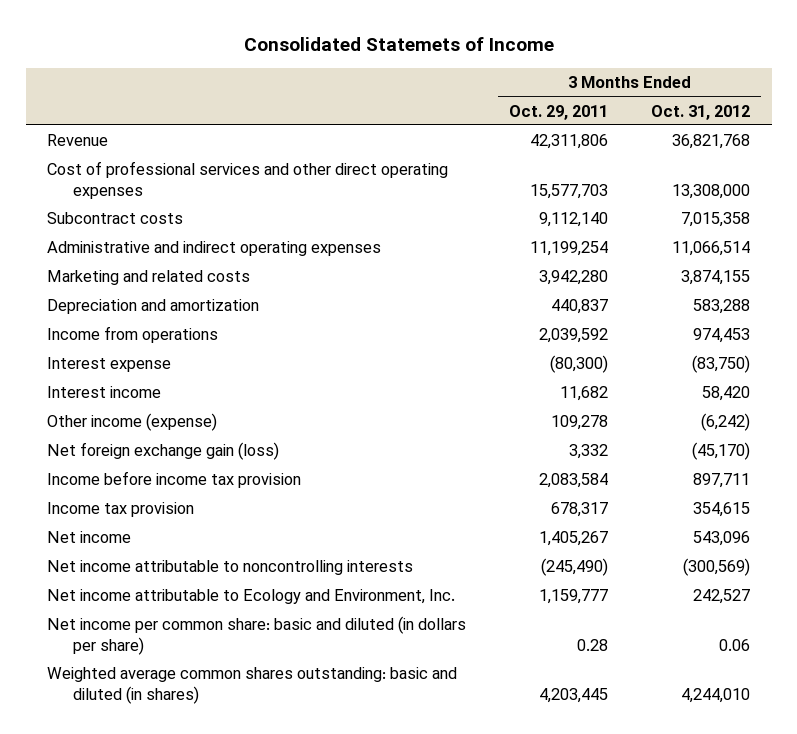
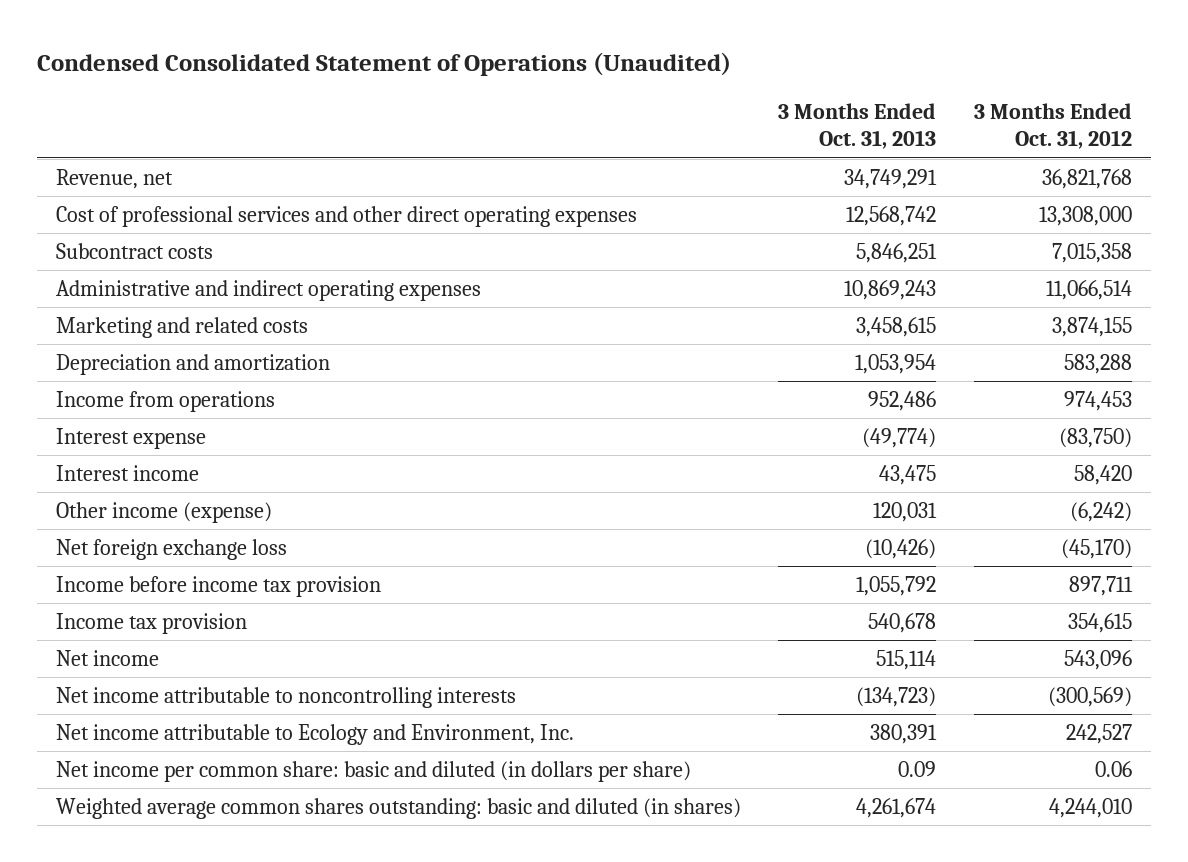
- Consolidated Statemets of Income
+ Condensed Consolidated Statement of Operations (Unaudited)
- | 3 Months Ended Oct. 29, 2011 | 3 Months Ended Oct. 31, 2012
+ | 3 Months Ended Oct. 31, 2013 | 3 Months Ended Oct. 31, 2012
- Revenue | 42,311,806 | 36,821,768
+ Revenue, net | 34,749,291 | 36,821,768
- Net foreign exchange gain (loss) | 3,332 | (45,170)
+ Net foreign exchange loss | (10,426) | (45,170)

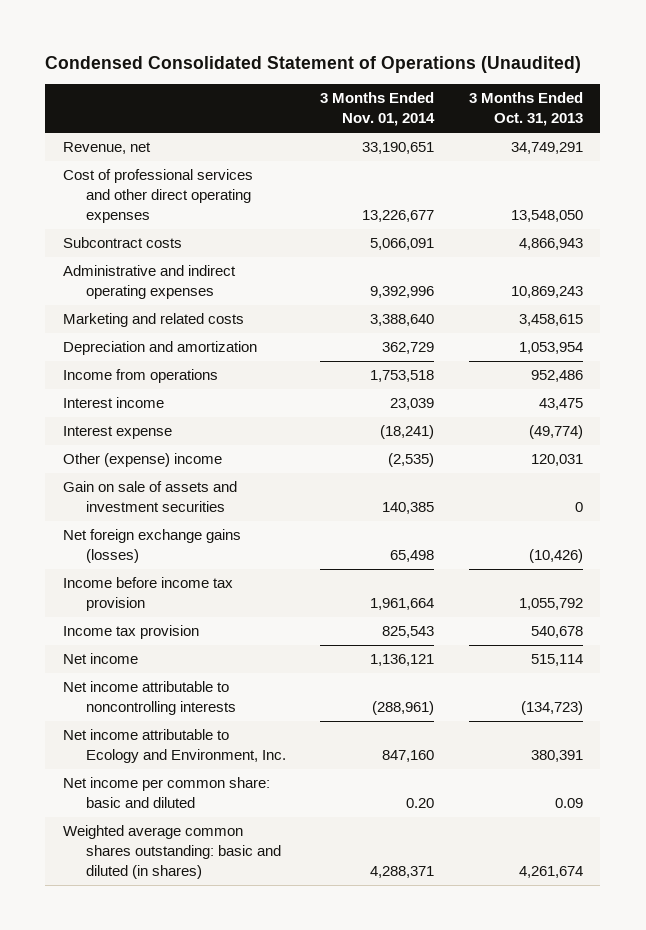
- | 3 Months Ended Oct. 31, 2013 | 3 Months Ended Oct. 31, 2012
+ | 3 Months Ended Nov. 01, 2014 | 3 Months Ended Oct. 31, 2013
- Cost of professional services and other direct operating expenses | 12,568,742 | 13,308,000
- Subcontract costs | 5,846,251 | 7,015,358
+ Cost of professional services and other direct operating expenses | 13,226,677 | 13,548,050
+ Subcontract costs | 5,066,091 | 4,866,943
- Other income (expense) | 120,031 | (6,242)
- Net foreign exchange loss | (10,426) | (45,170)
moved down: Interest expense | (18,241) | (49,774)
+ Other (expense) income | (2,535) | 120,031
+ Gain on sale of assets and investment securities | 140,385 | 0
+ Net foreign exchange gains (losses) | 65,498 | (10,426)
- Net income per common share: basic and diluted (in dollars per share) | 0.09 | 0.06
+ Net income per common share: basic and diluted | 0.20 | 0.09

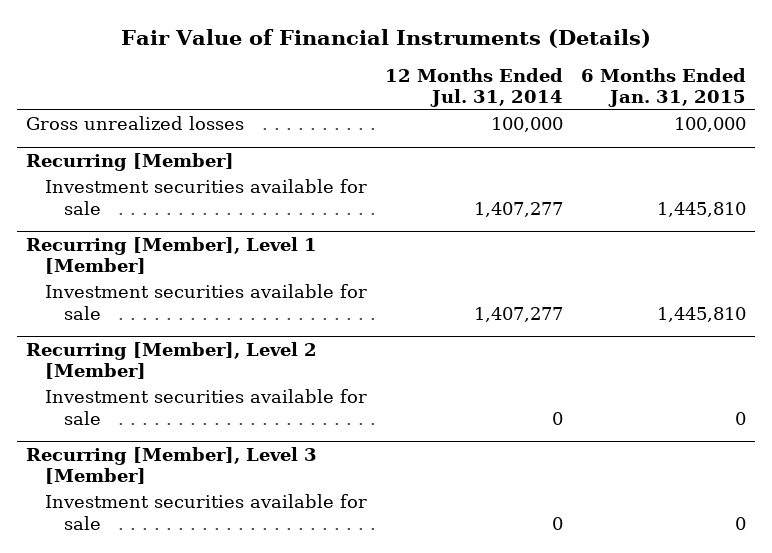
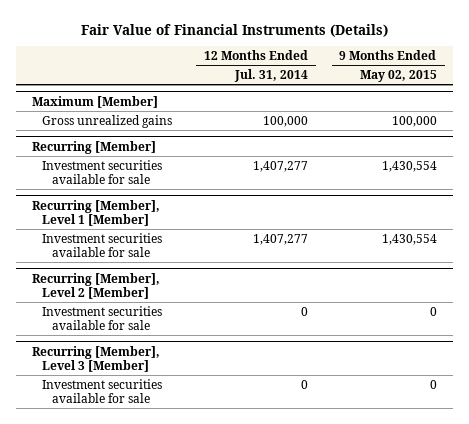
- | 12 Months Ended Jul. 31, 2014 | 6 Months Ended Jan. 31, 2015
+ | 12 Months Ended Jul. 31, 2014 | 9 Months Ended May 02, 2015
- Gross unrealized losses | 100,000 | 100,000
+ Maximum [Member]
+ Gross unrealized gains | 100,000 | 100,000

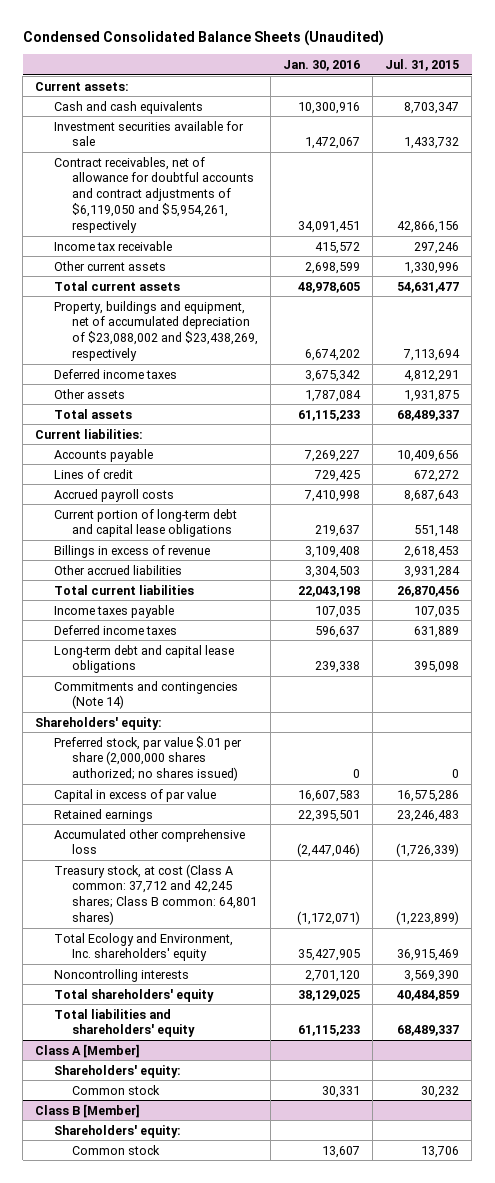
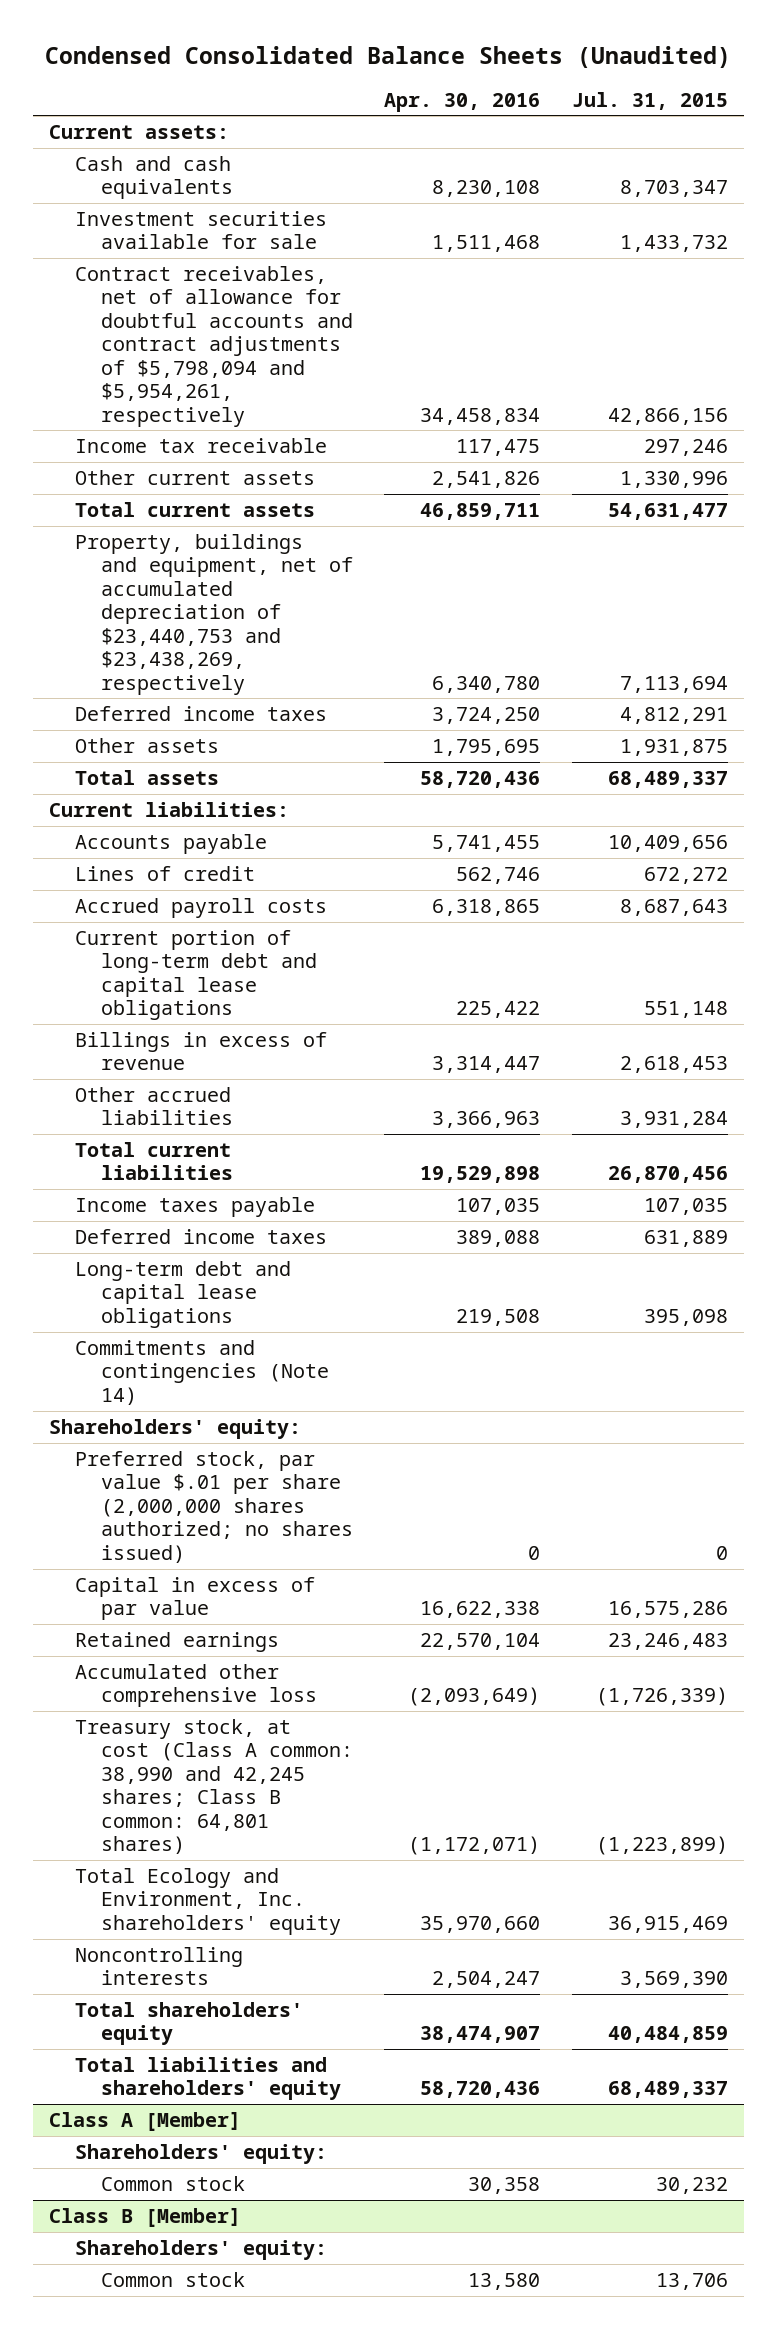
- | Jan. 30, 2016 | Jul. 31, 2015
+ | Apr. 30, 2016 | Jul. 31, 2015
- Contract receivables, net of allowance for doubtful accounts and contract adjustments of $6,119,050 and $5,954,261, respectively | 34,091,451 | 42,866,156
+ Contract receivables, net of allowance for doubtful accounts and contract adjustments of $5,798,094 and $5,954,261, respectively | 34,458,834 | 42,866,156
- Property, buildings and equipment, net of accumulated depreciation of $23,088,002 and $23,438,269, respectively | 6,674,202 | 7,113,694
+ Property, buildings and equipment, net of accumulated depreciation of $23,440,753 and $23,438,269, respectively | 6,340,780 | 7,113,694
- Treasury stock, at cost (Class A common: 37,712 and 42,245 shares; Class B common: 64,801 shares) | (1,172,071) | (1,223,899)
+ Treasury stock, at cost (Class A common: 38,990 and 42,245 shares; Class B common: 64,801 shares) | (1,172,071) | (1,223,899)

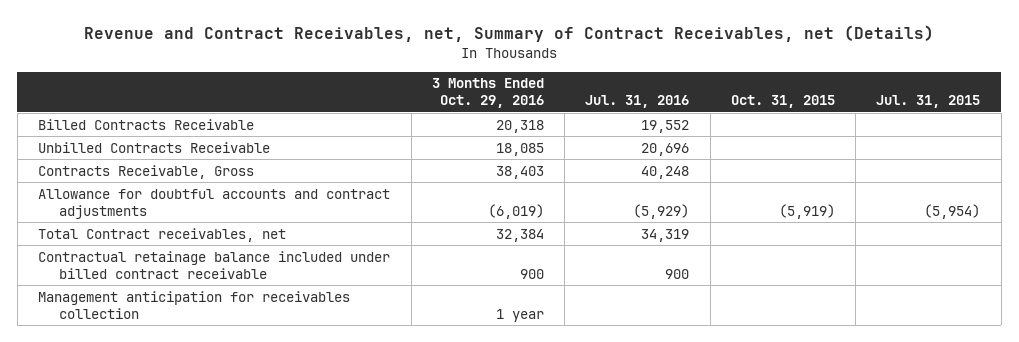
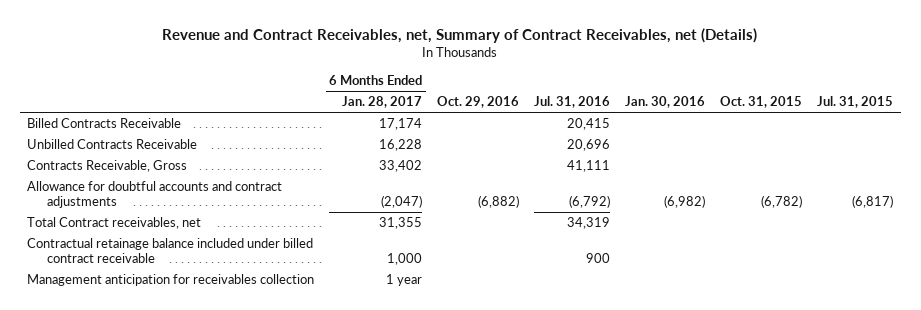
- | 3 Months Ended Oct. 29, 2016 | Jul. 31, 2016 | Oct. 31, 2015 | Jul. 31, 2015
+ | 6 Months Ended Jan. 28, 2017 | Oct. 29, 2016 | Jul. 31, 2016 | Jan. 30, 2016 | Oct. 31, 2015 | Jul. 31, 2015
- Billed Contracts Receivable | 20,318 | 19,552 | |
+ Billed Contracts Receivable | 17,174 | | 20,415 | | |
- Contracts Receivable, Gross | 38,403 | 40,248 | |
- Allowance for doubtful accounts and contract adjustments | (6,019) | (5,929) | (5,919) | (5,954)
+ Contracts Receivable, Gross | 33,402 | | 41,111 | | |
+ Allowance for doubtful accounts and contract adjustments | (2,047) | (6,882) | (6,792) | (6,982) | (6,782) | (6,817)

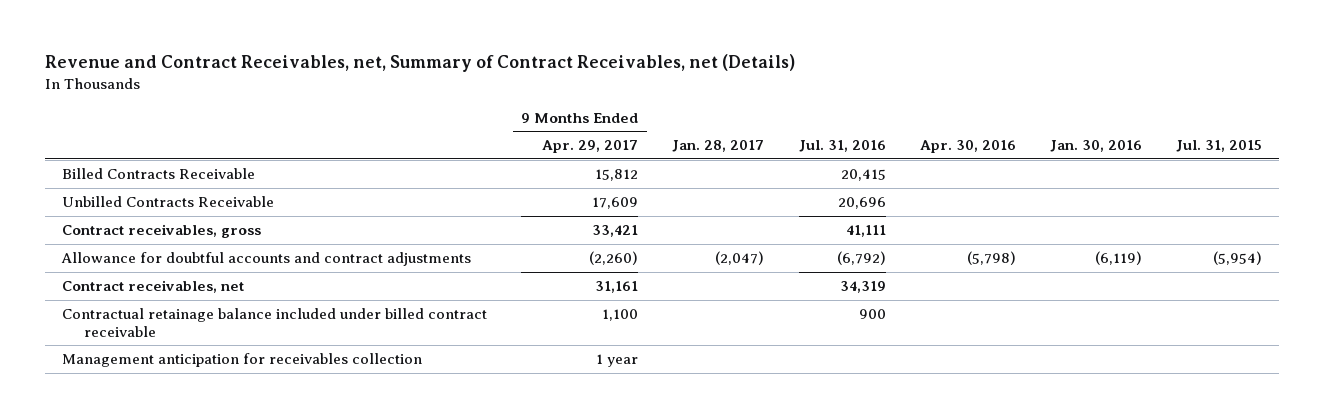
- | 6 Months Ended Jan. 28, 2017 | Oct. 29, 2016 | Jul. 31, 2016 | Jan. 30, 2016 | Oct. 31, 2015 | Jul. 31, 2015
+ | 9 Months Ended Apr. 29, 2017 | Jan. 28, 2017 | Jul. 31, 2016 | Apr. 30, 2016 | Jan. 30, 2016 | Jul. 31, 2015
- Contracts Receivable, Gross | 33,402 | | 41,111 | | |
- Allowance for doubtful accounts and contract adjustments | (2,047) | (6,882) | (6,792) | (6,982) | (6,782) | (6,817)
- Total Contract receivables, net | 31,355 | | 34,319 | | |
+ Contract receivables, gross | 33,421 | | 41,111 | | |
+ Allowance for doubtful accounts and contract adjustments | (2,260) | (2,047) | (6,792) | (5,798) | (6,119) | (5,954)
+ Contract receivables, net | 31,161 | | 34,319 | | |

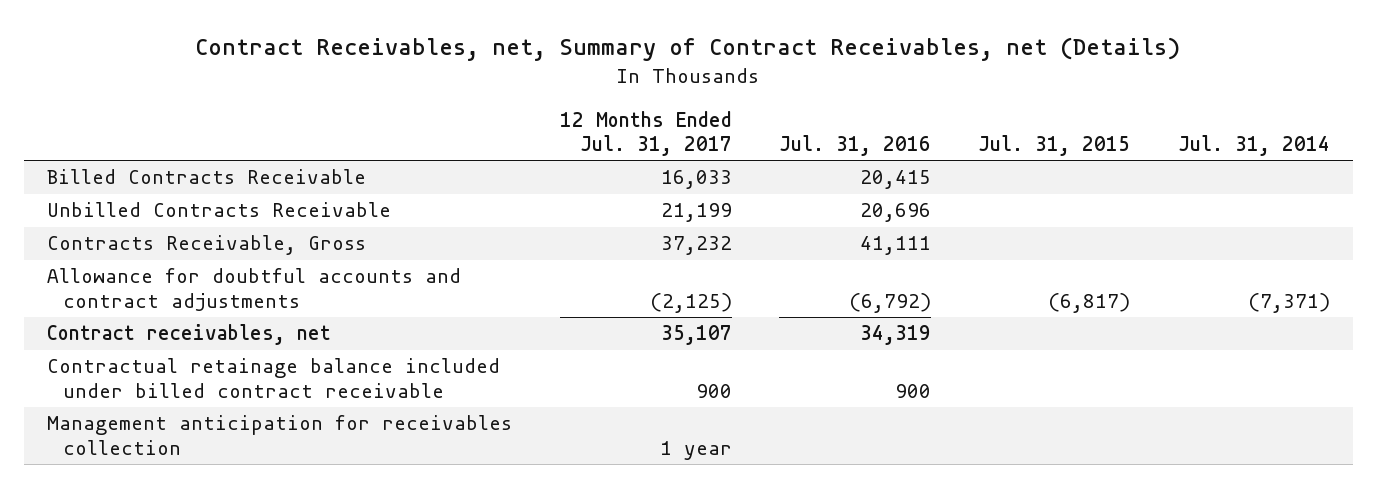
- Revenue and Contract Receivables, net, Summary of Contract Receivables, net (Details)
+ Contract Receivables, net, Summary of Contract Receivables, net (Details)
- | 9 Months Ended Apr. 29, 2017 | Jan. 28, 2017 | Jul. 31, 2016 | Apr. 30, 2016 | Jan. 30, 2016 | Jul. 31, 2015
+ | 12 Months Ended Jul. 31, 2017 | Jul. 31, 2016 | Jul. 31, 2015 | Jul. 31, 2014
- Contract receivables, gross | 33,421 | | 41,111 | | |
- Allowance for doubtful accounts and contract adjustments | (2,260) | (2,047) | (6,792) | (5,798) | (6,119) | (5,954)
+ Contracts Receivable, Gross | 37,232 | 41,111 | |
+ Allowance for doubtful accounts and contract adjustments | (2,125) | (6,792) | (6,817) | (7,371)

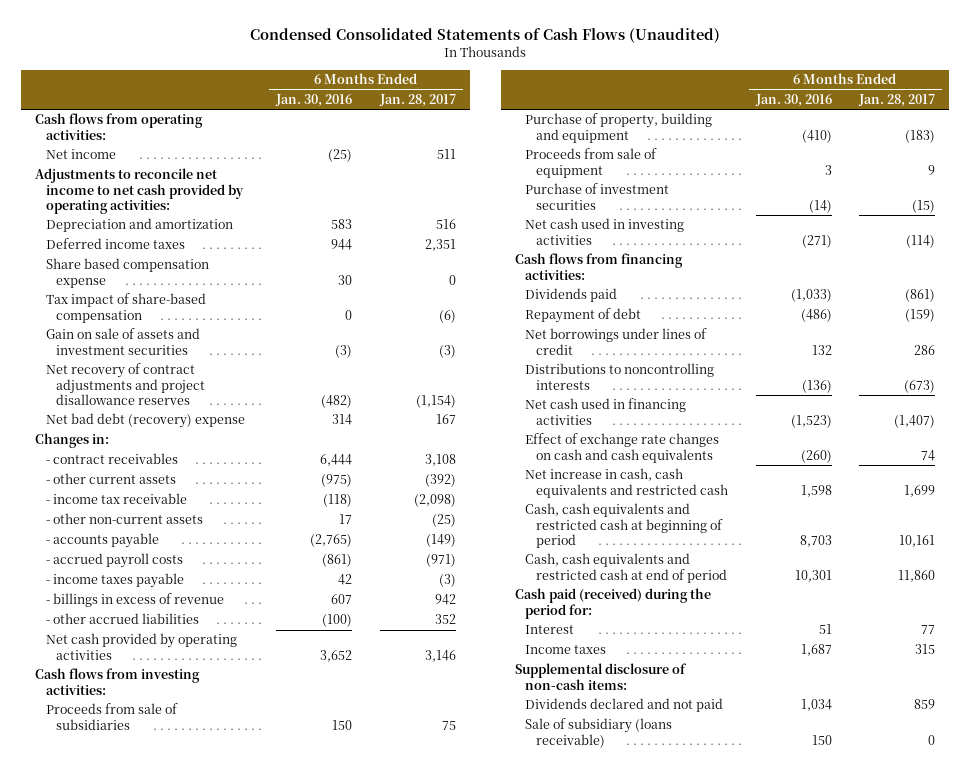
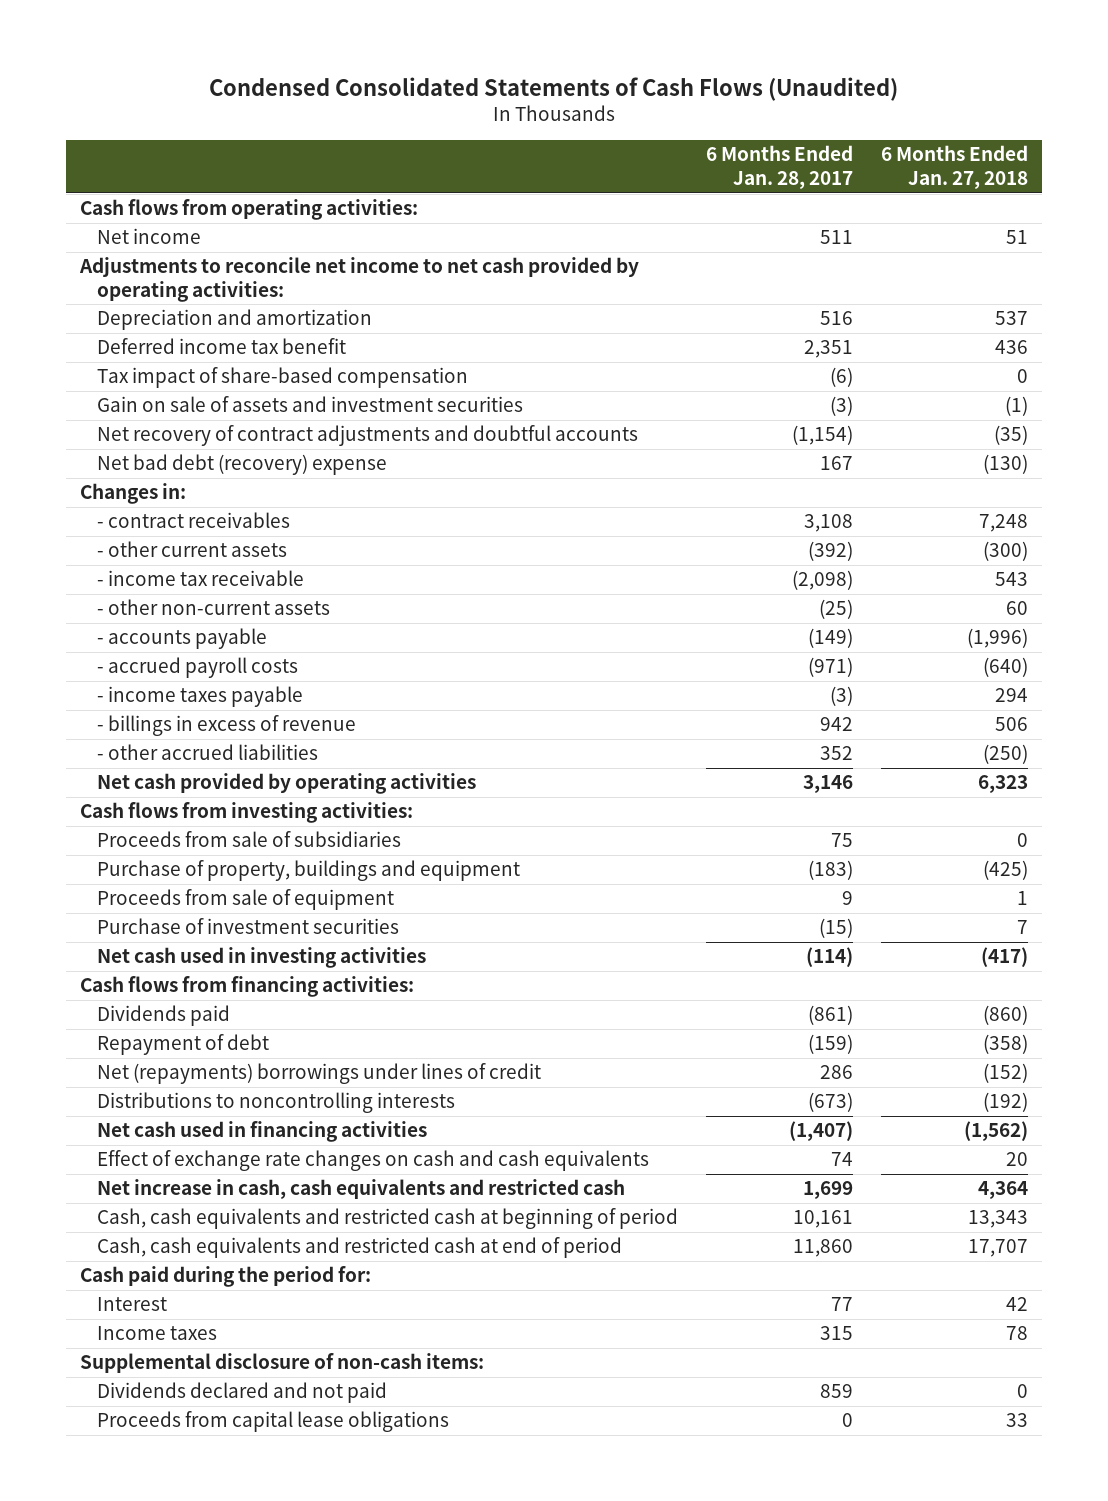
- | 6 Months Ended Jan. 30, 2016 | 6 Months Ended Jan. 28, 2017
+ | 6 Months Ended Jan. 28, 2017 | 6 Months Ended Jan. 27, 2018
- Deferred income taxes | 944 | 2,351
- Share based compensation expense | 30 | 0
+ Deferred income tax benefit | 2,351 | 436
- Net recovery of contract adjustments and project disallowance reserves | (482) | (1,154)
+ Net recovery of contract adjustments and doubtful accounts | (1,154) | (35)
- Purchase of property, building and equipment | (410) | (183)
+ Purchase of property, buildings and equipment | (183) | (425)
- Net borrowings under lines of credit | 132 | 286
+ Net (repayments) borrowings under lines of credit | 286 | (152)
- Cash paid (received) during the period for:
+ Cash paid during the period for:
- Sale of subsidiary (loans receivable) | 150 | 0
+ Proceeds from capital lease obligations | 0 | 33

